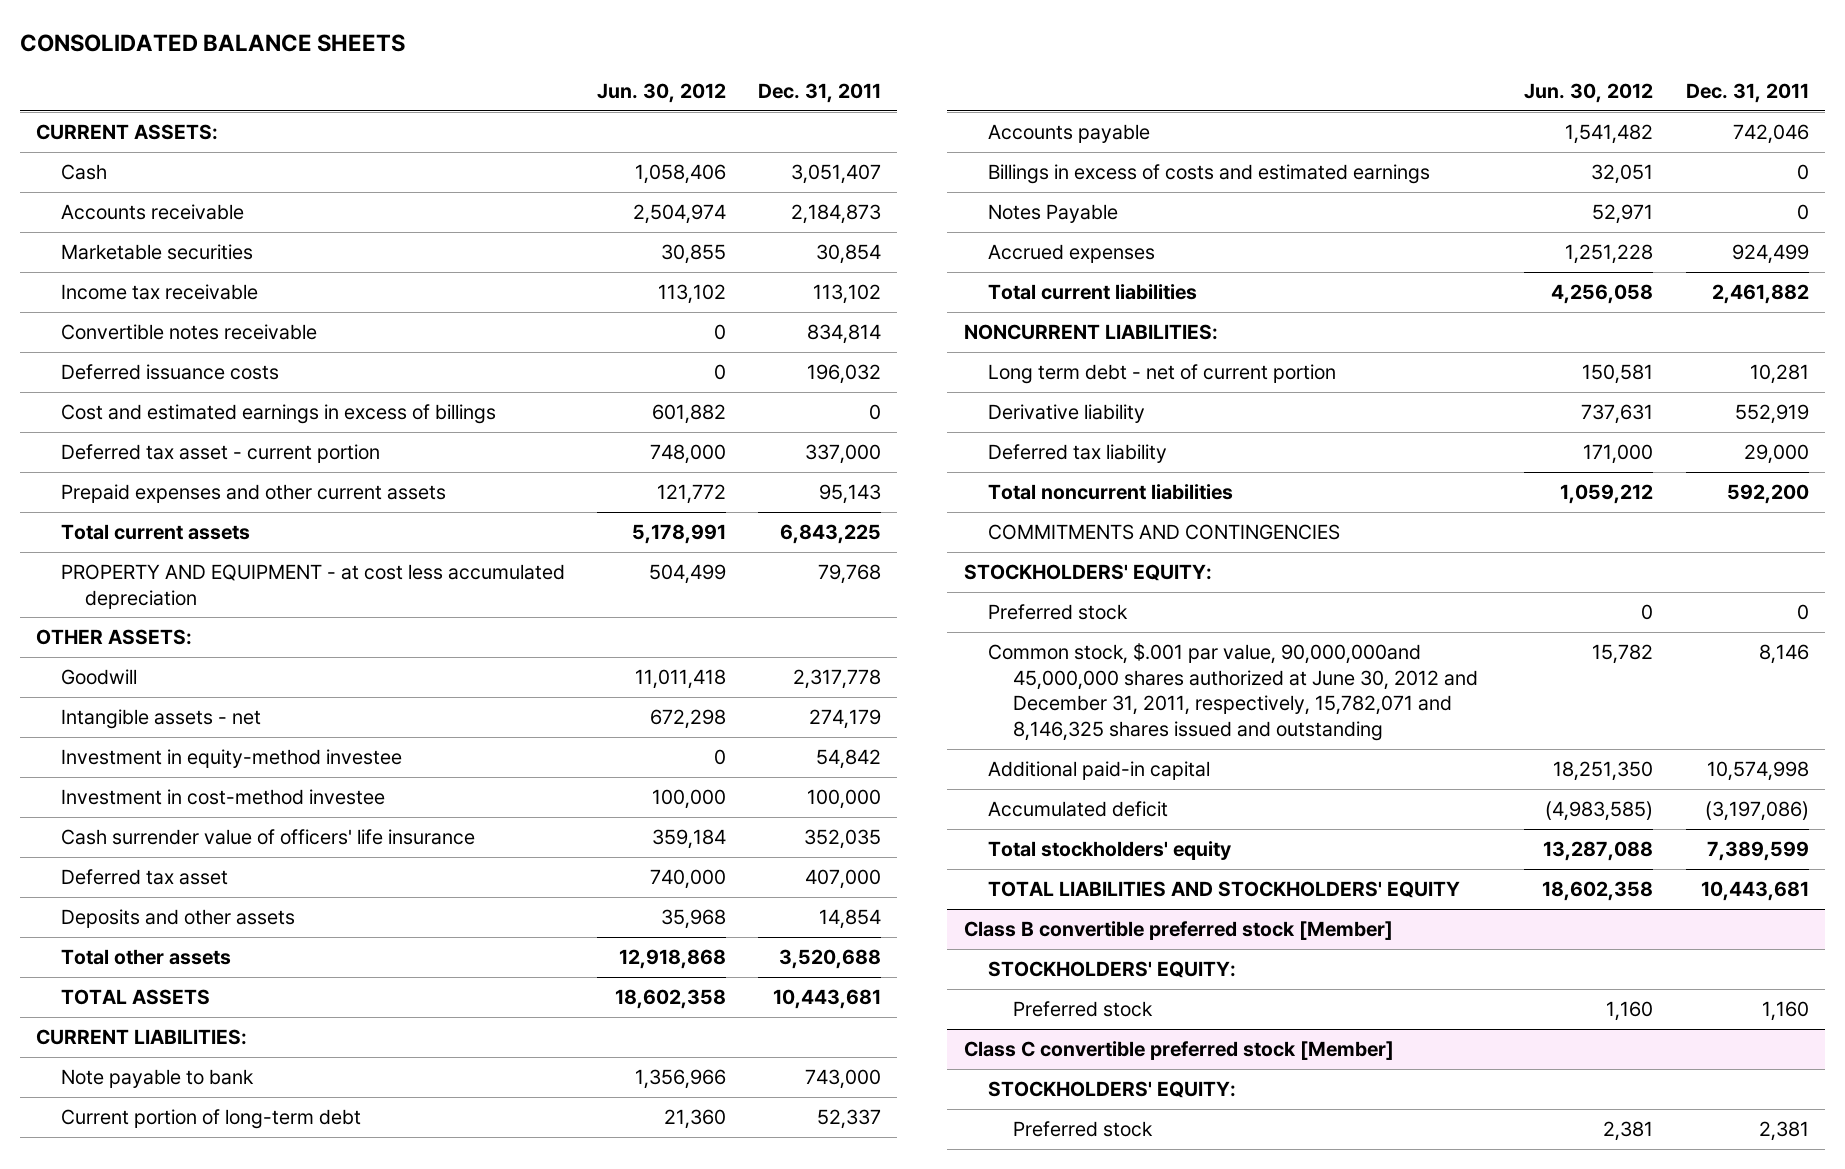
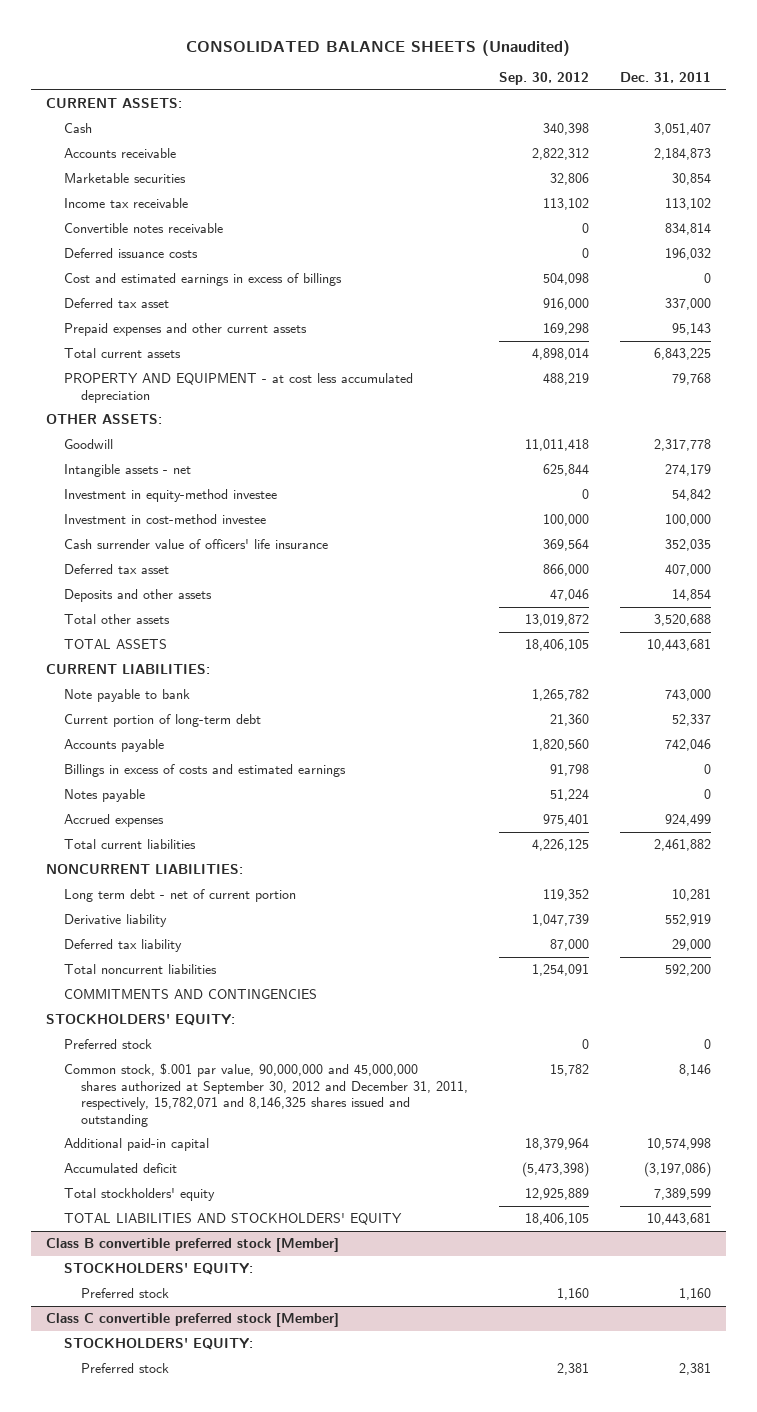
- CONSOLIDATED BALANCE SHEETS
+ CONSOLIDATED BALANCE SHEETS (Unaudited)
- | Jun. 30, 2012 | Dec. 31, 2011
+ | Sep. 30, 2012 | Dec. 31, 2011
- Deferred tax asset - current portion | 748,000 | 337,000
+ Deferred tax asset | 916,000 | 337,000
- Notes Payable | 52,971 | 0
+ Notes payable | 51,224 | 0
- Common stock, $.001 par value, 90,000,000and 45,000,000 shares authorized at June 30, 2012 and December 31, 2011, respectively, 15,782,071 and 8,146,325 shares issued and outstanding | 15,782 | 8,146
+ Common stock, $.001 par value, 90,000,000 and 45,000,000 shares authorized at September 30, 2012 and December 31, 2011, respectively, 15,782,071 and 8,146,325 shares issued and outstanding | 15,782 | 8,146

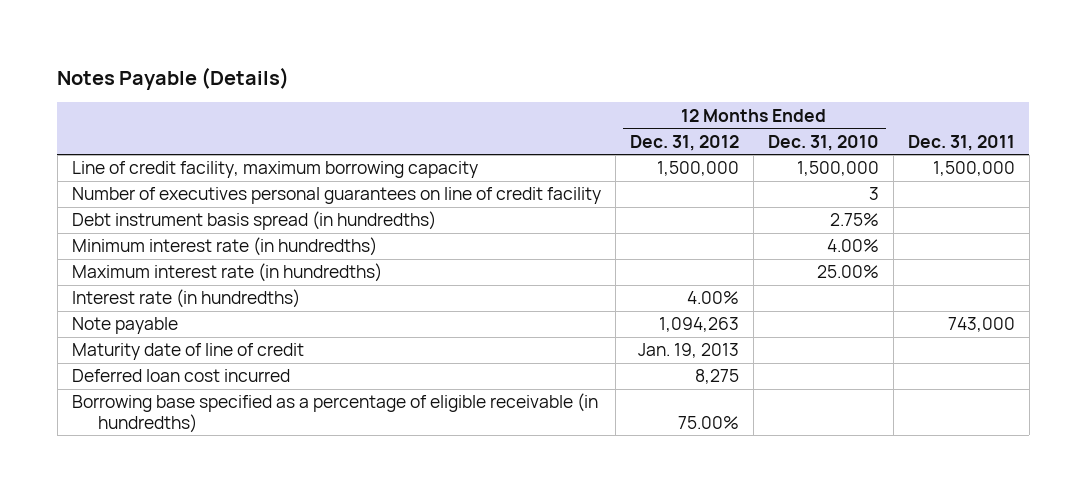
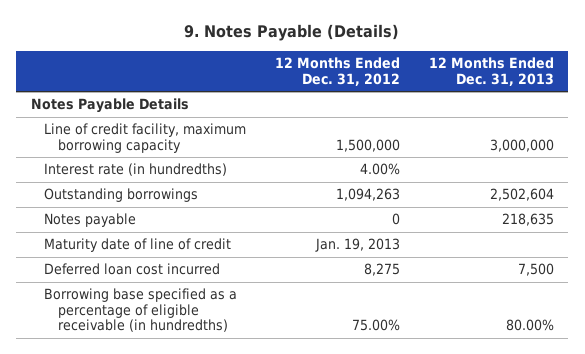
- Notes Payable (Details)
+ 9. Notes Payable (Details)
- | 12 Months Ended Dec. 31, 2012 | 12 Months Ended Dec. 31, 2010 | Dec. 31, 2011
+ | 12 Months Ended Dec. 31, 2012 | 12 Months Ended Dec. 31, 2013
+ Notes Payable Details
- Number of executives personal guarantees on line of credit facility | | 3 |
- Debt instrument basis spread (in hundredths) | | 2.75% |
- Minimum interest rate (in hundredths) | | 4.00% |
- Maximum interest rate (in hundredths) | | 25.00% |
- Note payable | 1,094,263 | | 743,000
+ Outstanding borrowings | 1,094,263 | 2,502,604
+ Notes payable | 0 | 218,635

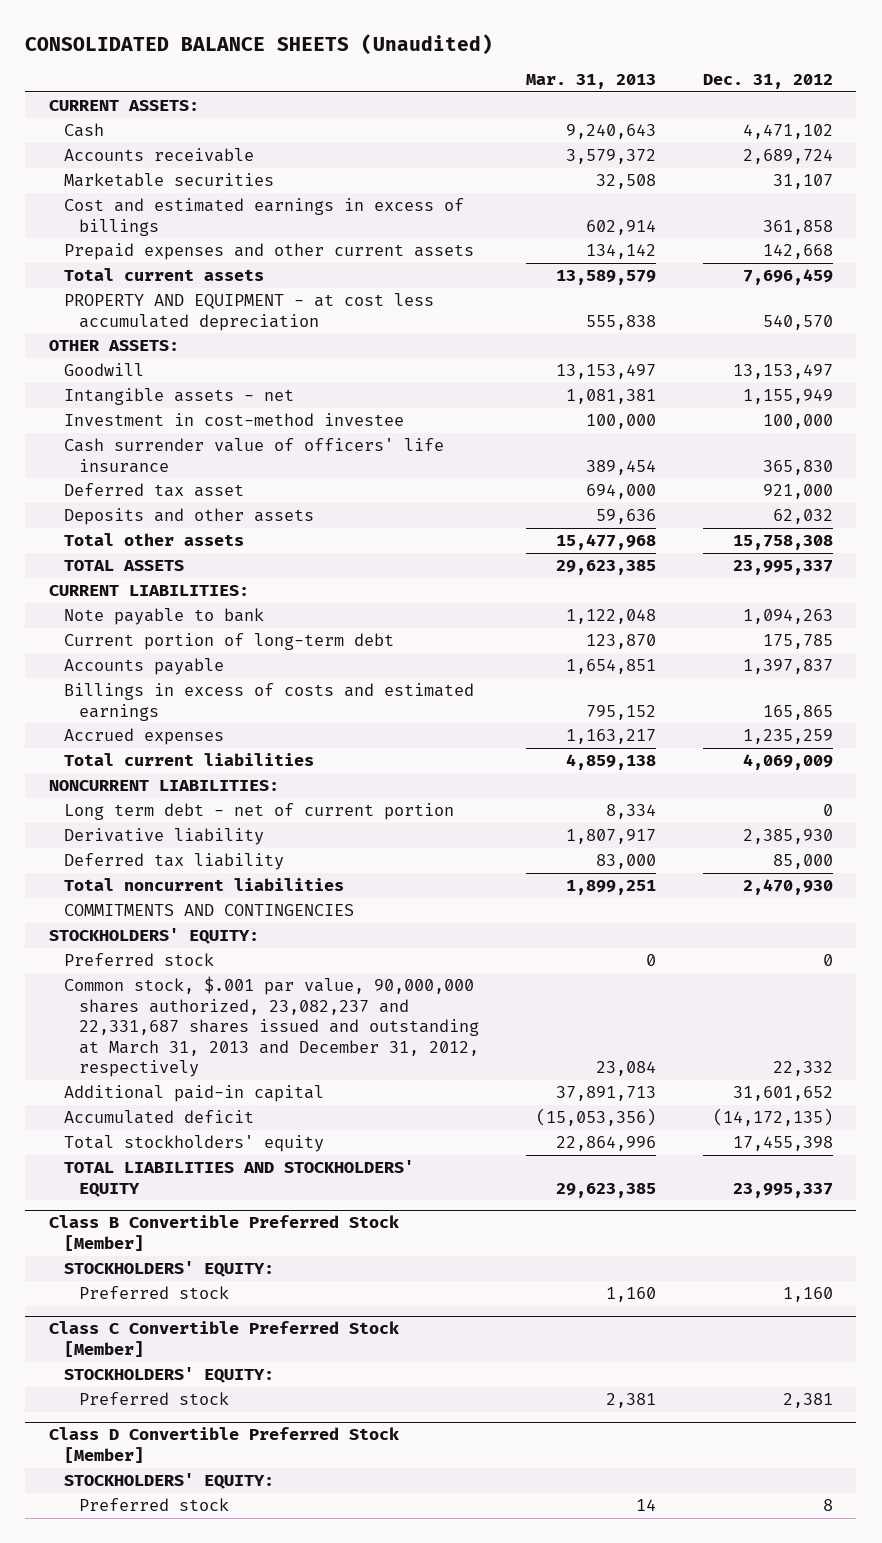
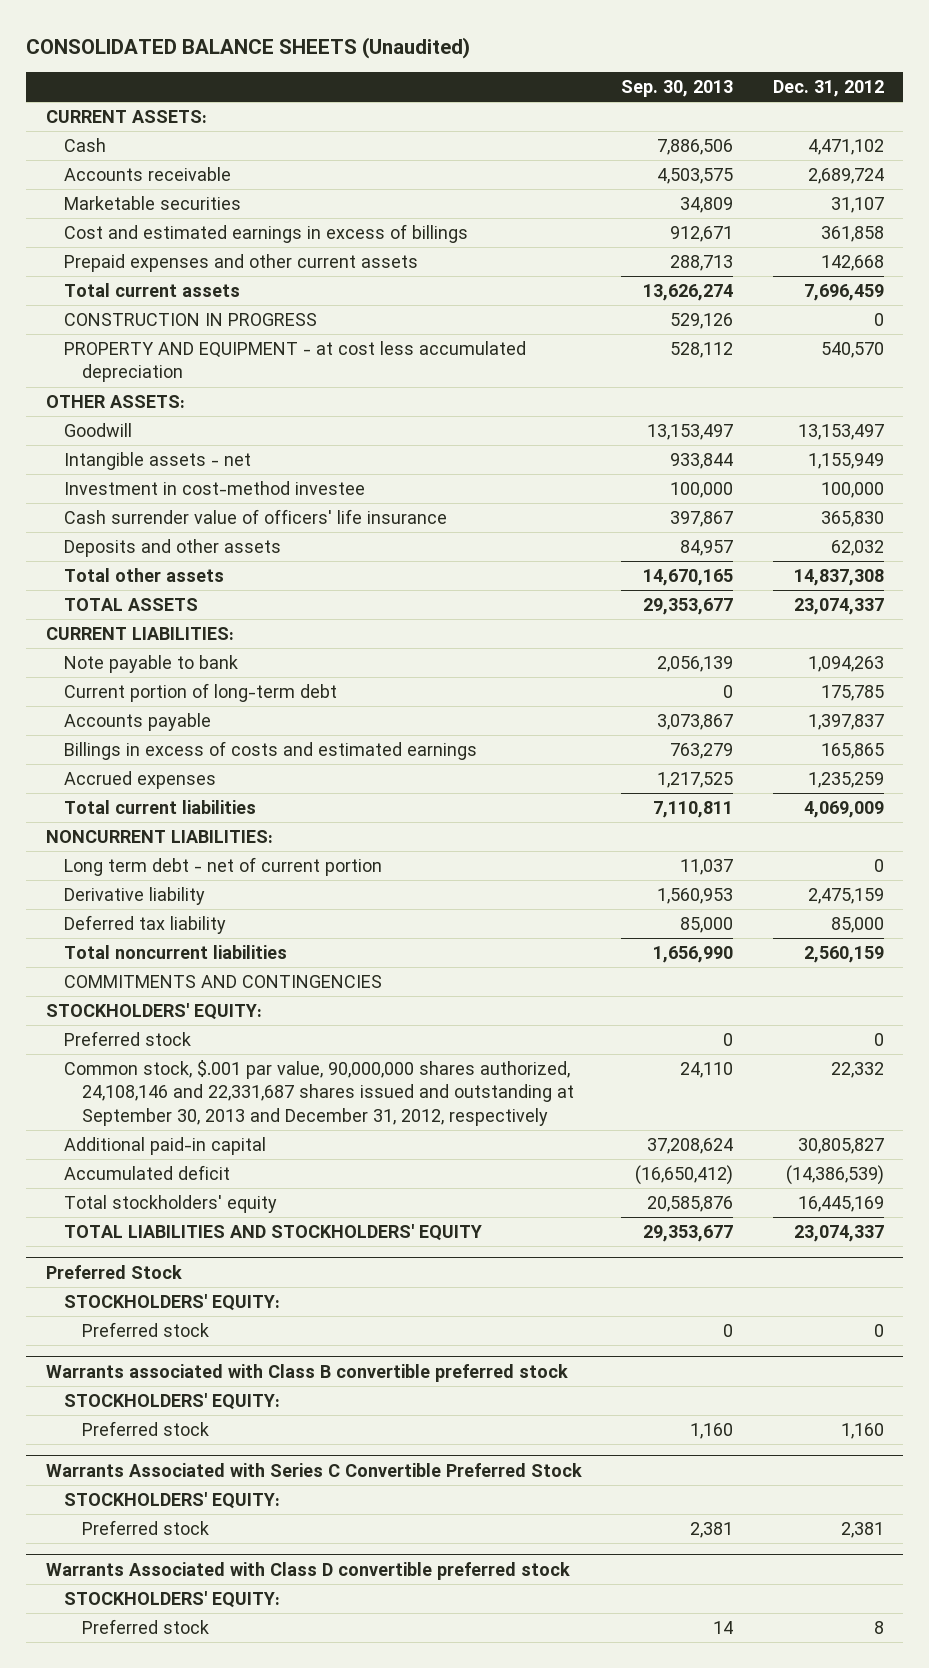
- | Mar. 31, 2013 | Dec. 31, 2012
+ | Sep. 30, 2013 | Dec. 31, 2012
+ CONSTRUCTION IN PROGRESS | 529,126 | 0
- Deferred tax asset | 694,000 | 921,000
- Total other assets | 15,477,968 | 15,758,308
- TOTAL ASSETS | 29,623,385 | 23,995,337
+ Total other assets | 14,670,165 | 14,837,308
+ TOTAL ASSETS | 29,353,677 | 23,074,337
- Derivative liability | 1,807,917 | 2,385,930
+ Derivative liability | 1,560,953 | 2,475,159
- Total noncurrent liabilities | 1,899,251 | 2,470,930
+ Total noncurrent liabilities | 1,656,990 | 2,560,159
- Common stock, $.001 par value, 90,000,000 shares authorized, 23,082,237 and 22,331,687 shares issued and outstanding at March 31, 2013 and December 31, 2012, respectively | 23,084 | 22,332
- Additional paid-in capital | 37,891,713 | 31,601,652
- Accumulated deficit | (15,053,356) | (14,172,135)
- Total stockholders' equity | 22,864,996 | 17,455,398
- TOTAL LIABILITIES AND STOCKHOLDERS' EQUITY | 29,623,385 | 23,995,337
- Class B Convertible Preferred Stock [Member]
+ Common stock, $.001 par value, 90,000,000 shares authorized, 24,108,146 and 22,331,687 shares issued and outstanding at September 30, 2013 and December 31, 2012, respectively | 24,110 | 22,332
+ Additional paid-in capital | 37,208,624 | 30,805,827
+ Accumulated deficit | (16,650,412) | (14,386,539)
+ Total stockholders' equity | 20,585,876 | 16,445,169
+ TOTAL LIABILITIES AND STOCKHOLDERS' EQUITY | 29,353,677 | 23,074,337
+ Preferred Stock
+ Preferred stock | 0 | 0
+ Warrants associated with Class B convertible preferred stock
+ STOCKHOLDERS' EQUITY:
- Class C Convertible Preferred Stock [Member]
+ Warrants Associated with Series C Convertible Preferred Stock
- Class D Convertible Preferred Stock [Member]
+ Warrants Associated with Class D convertible preferred stock

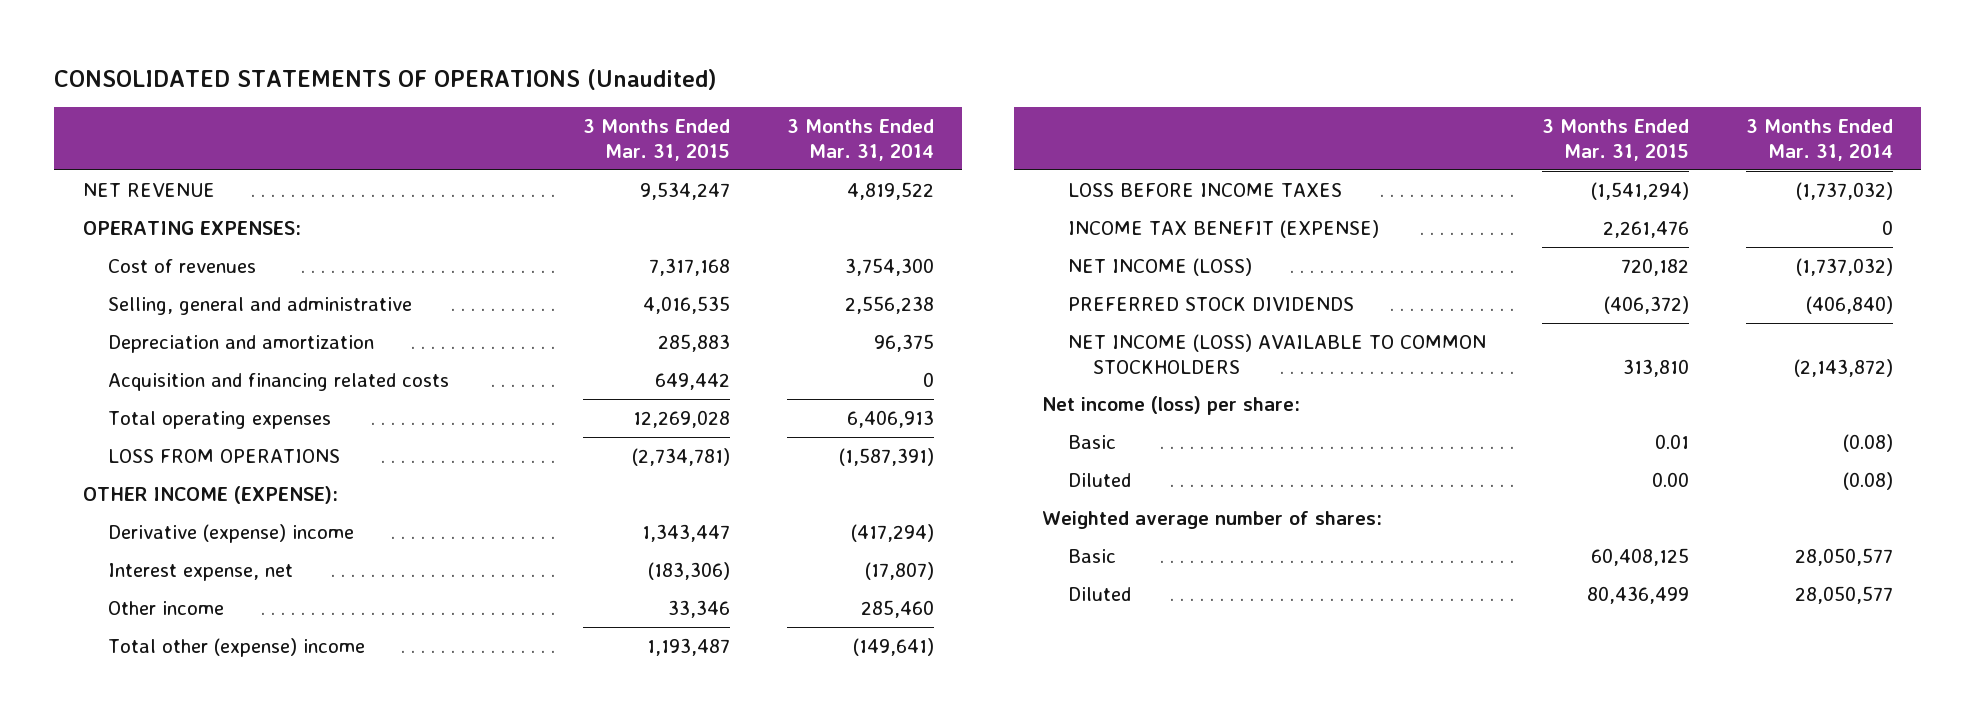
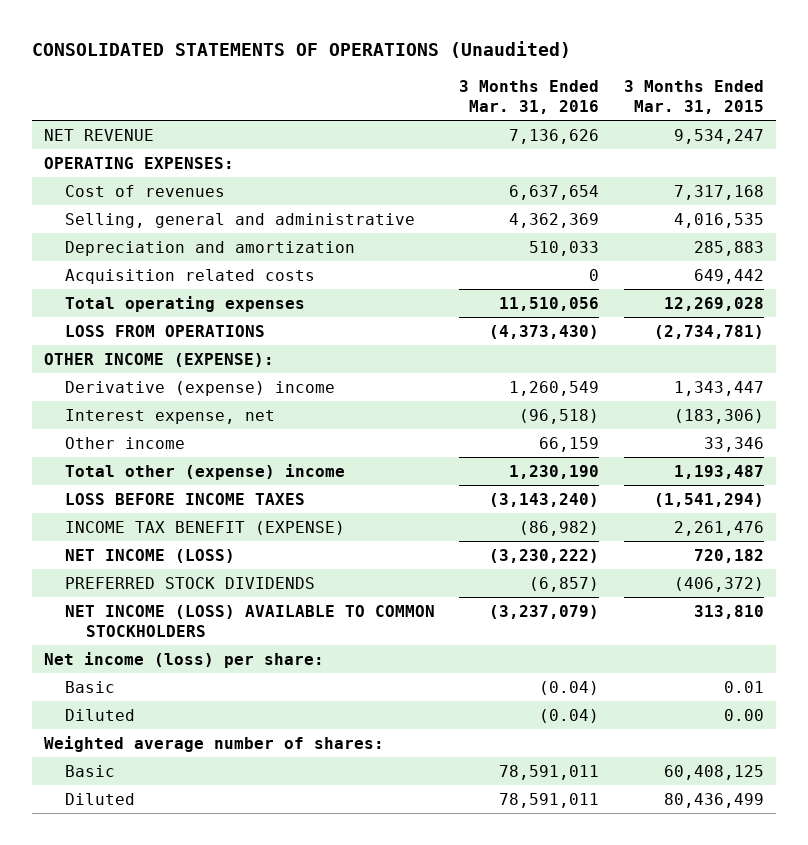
- | 3 Months Ended Mar. 31, 2015 | 3 Months Ended Mar. 31, 2014
+ | 3 Months Ended Mar. 31, 2016 | 3 Months Ended Mar. 31, 2015
- Acquisition and financing related costs | 649,442 | 0
+ Acquisition related costs | 0 | 649,442

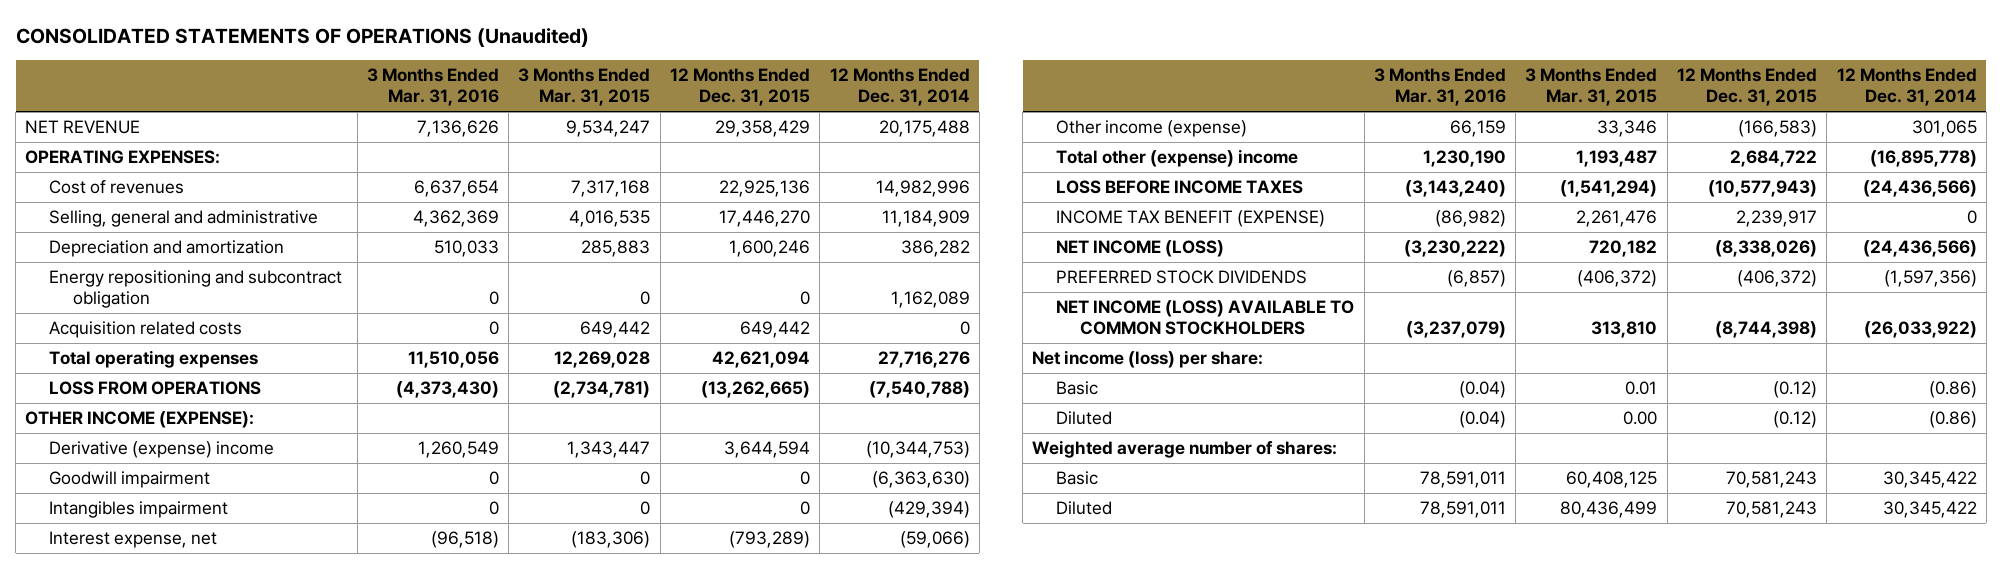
- | 3 Months Ended Mar. 31, 2016 | 3 Months Ended Mar. 31, 2015
+ | 3 Months Ended Mar. 31, 2016 | 3 Months Ended Mar. 31, 2015 | 12 Months Ended Dec. 31, 2015 | 12 Months Ended Dec. 31, 2014
+ Energy repositioning and subcontract obligation | 0 | 0 | 0 | 1,162,089
+ Goodwill impairment | 0 | 0 | 0 | (6,363,630)
+ Intangibles impairment | 0 | 0 | 0 | (429,394)
- Other income | 66,159 | 33,346
+ Other income (expense) | 66,159 | 33,346 | (166,583) | 301,065

